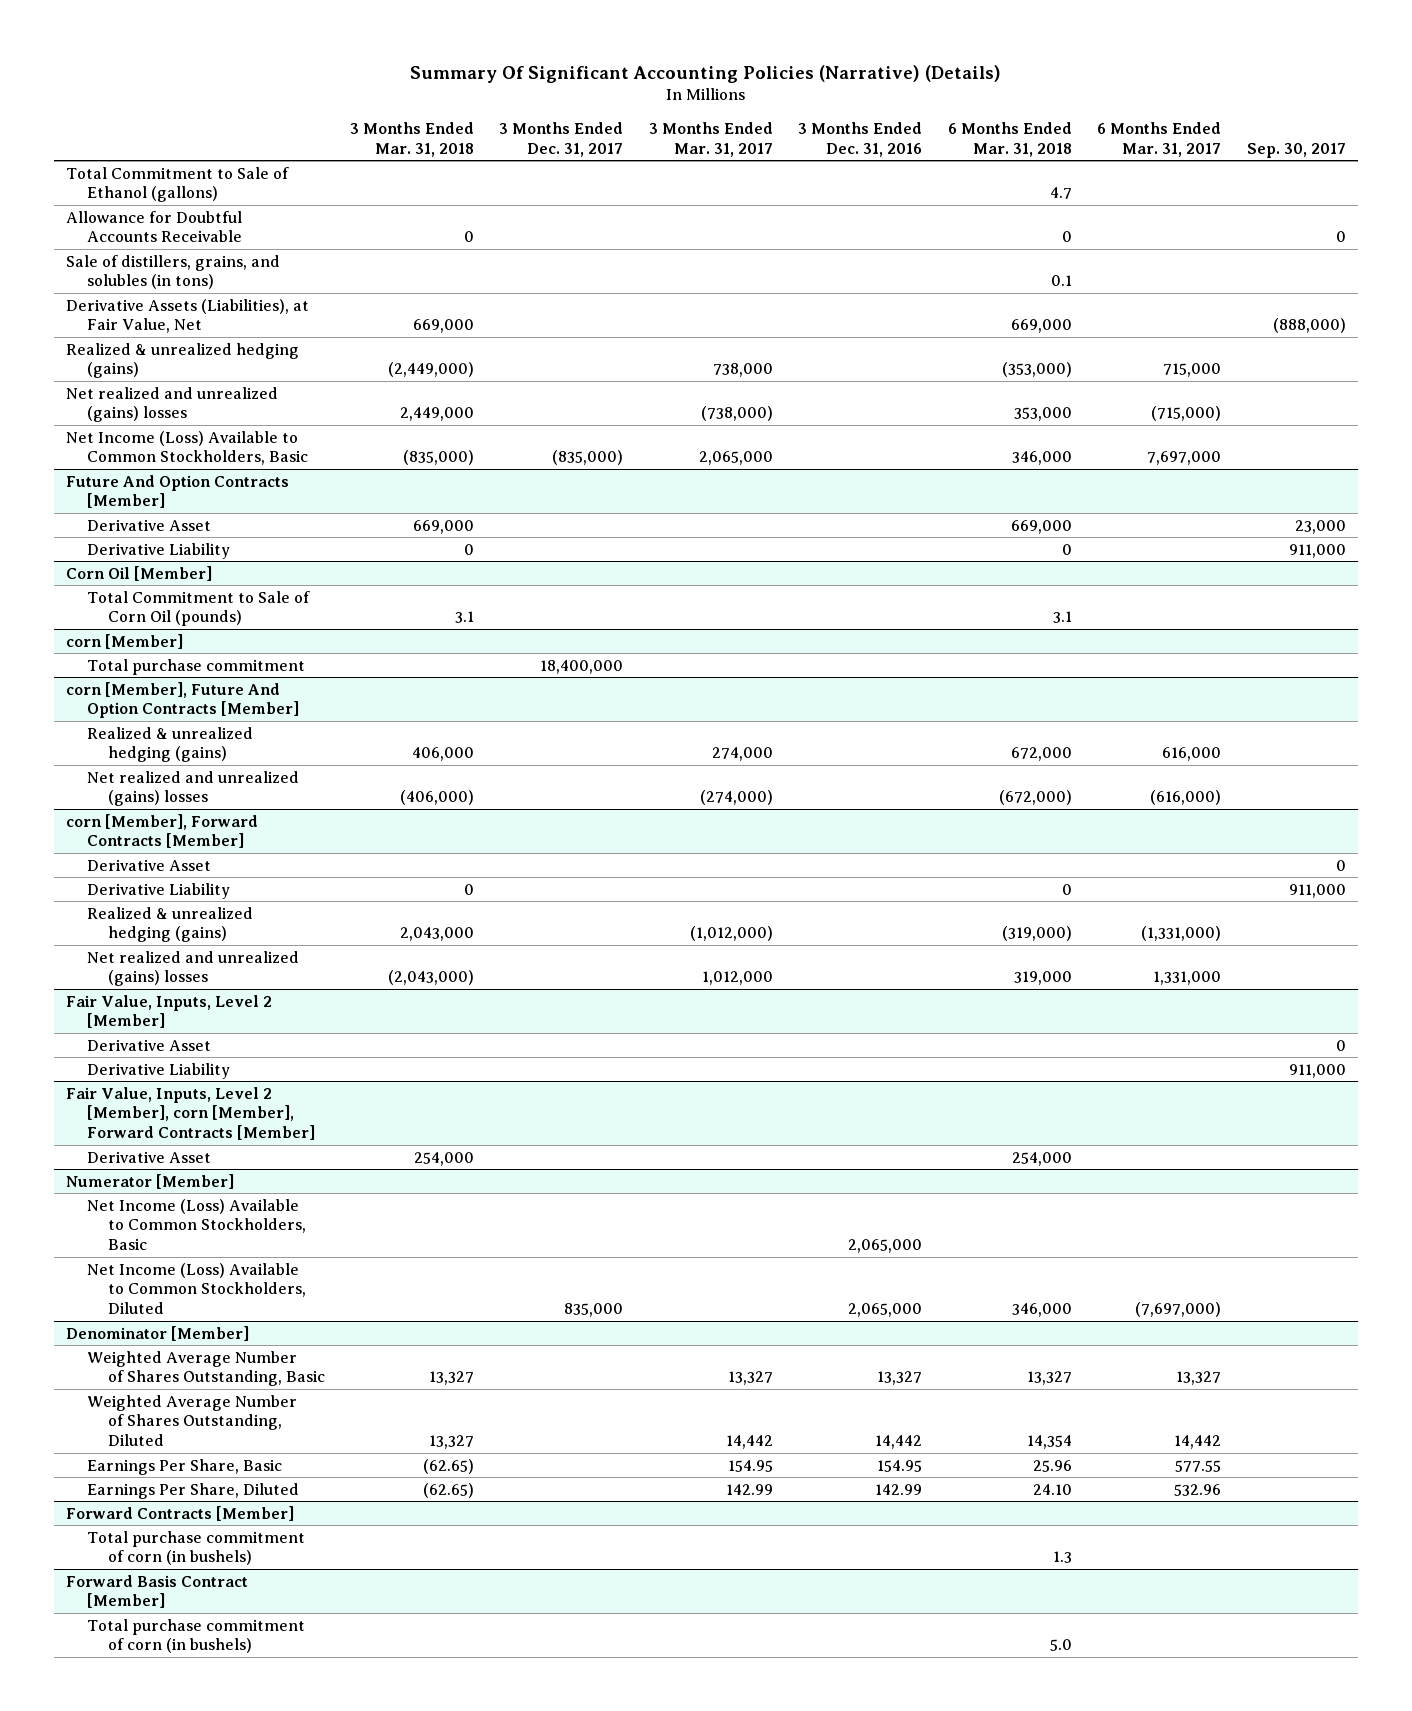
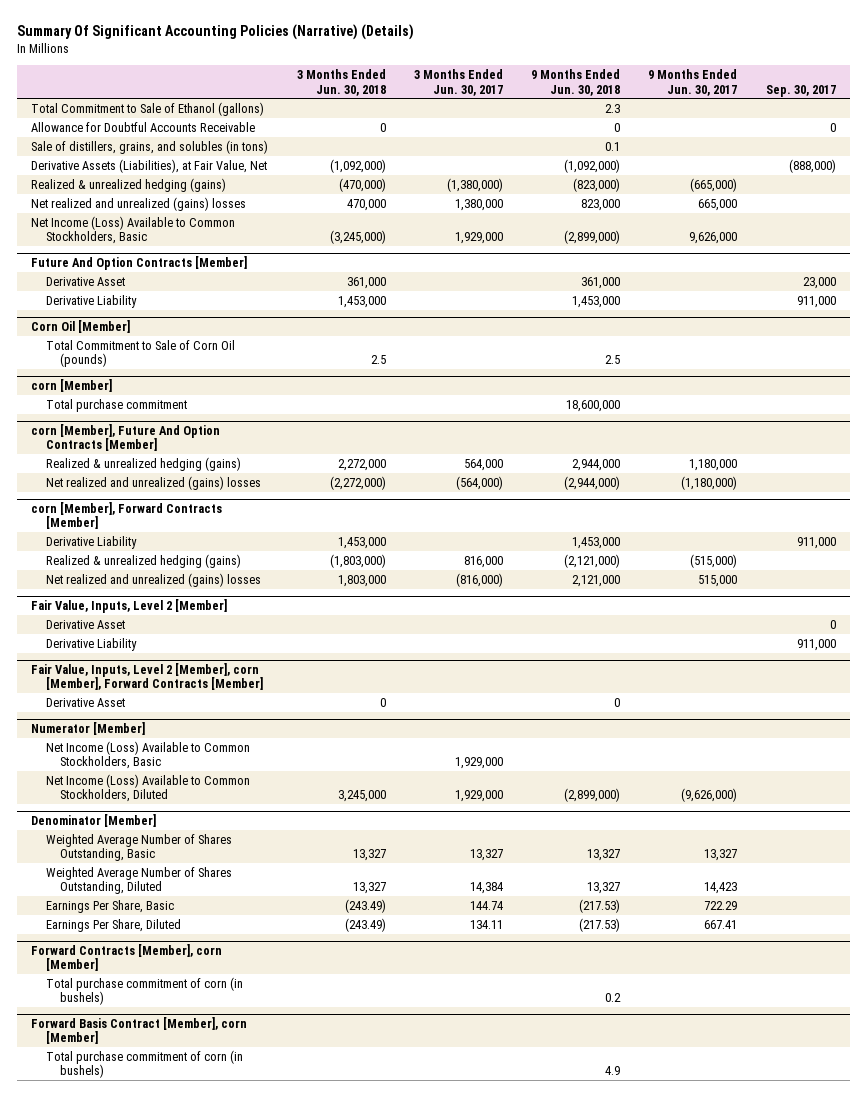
- | 3 Months Ended Mar. 31, 2018 | 3 Months Ended Dec. 31, 2017 | 3 Months Ended Mar. 31, 2017 | 3 Months Ended Dec. 31, 2016 | 6 Months Ended Mar. 31, 2018 | 6 Months Ended Mar. 31, 2017 | Sep. 30, 2017
+ | 3 Months Ended Jun. 30, 2018 | 3 Months Ended Jun. 30, 2017 | 9 Months Ended Jun. 30, 2018 | 9 Months Ended Jun. 30, 2017 | Sep. 30, 2017
@ corn [Member], Forward Contracts [Member]
- Derivative Asset | | | | | | | 0
- Forward Contracts [Member]
+ Forward Contracts [Member], corn [Member]
- Forward Basis Contract [Member]
+ Forward Basis Contract [Member], corn [Member]

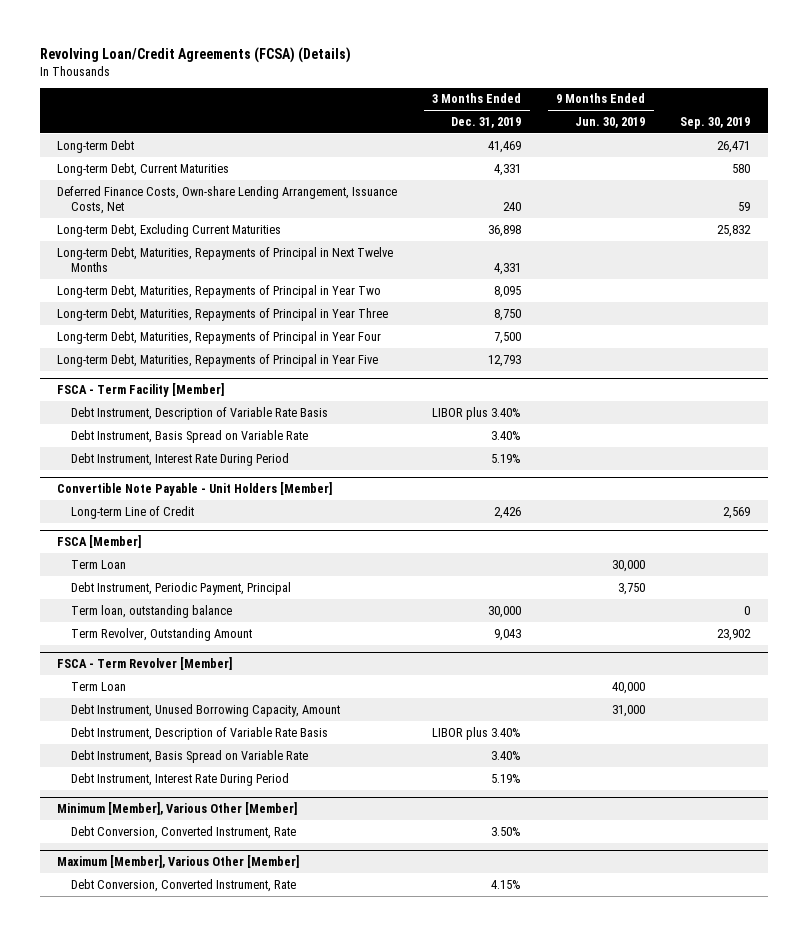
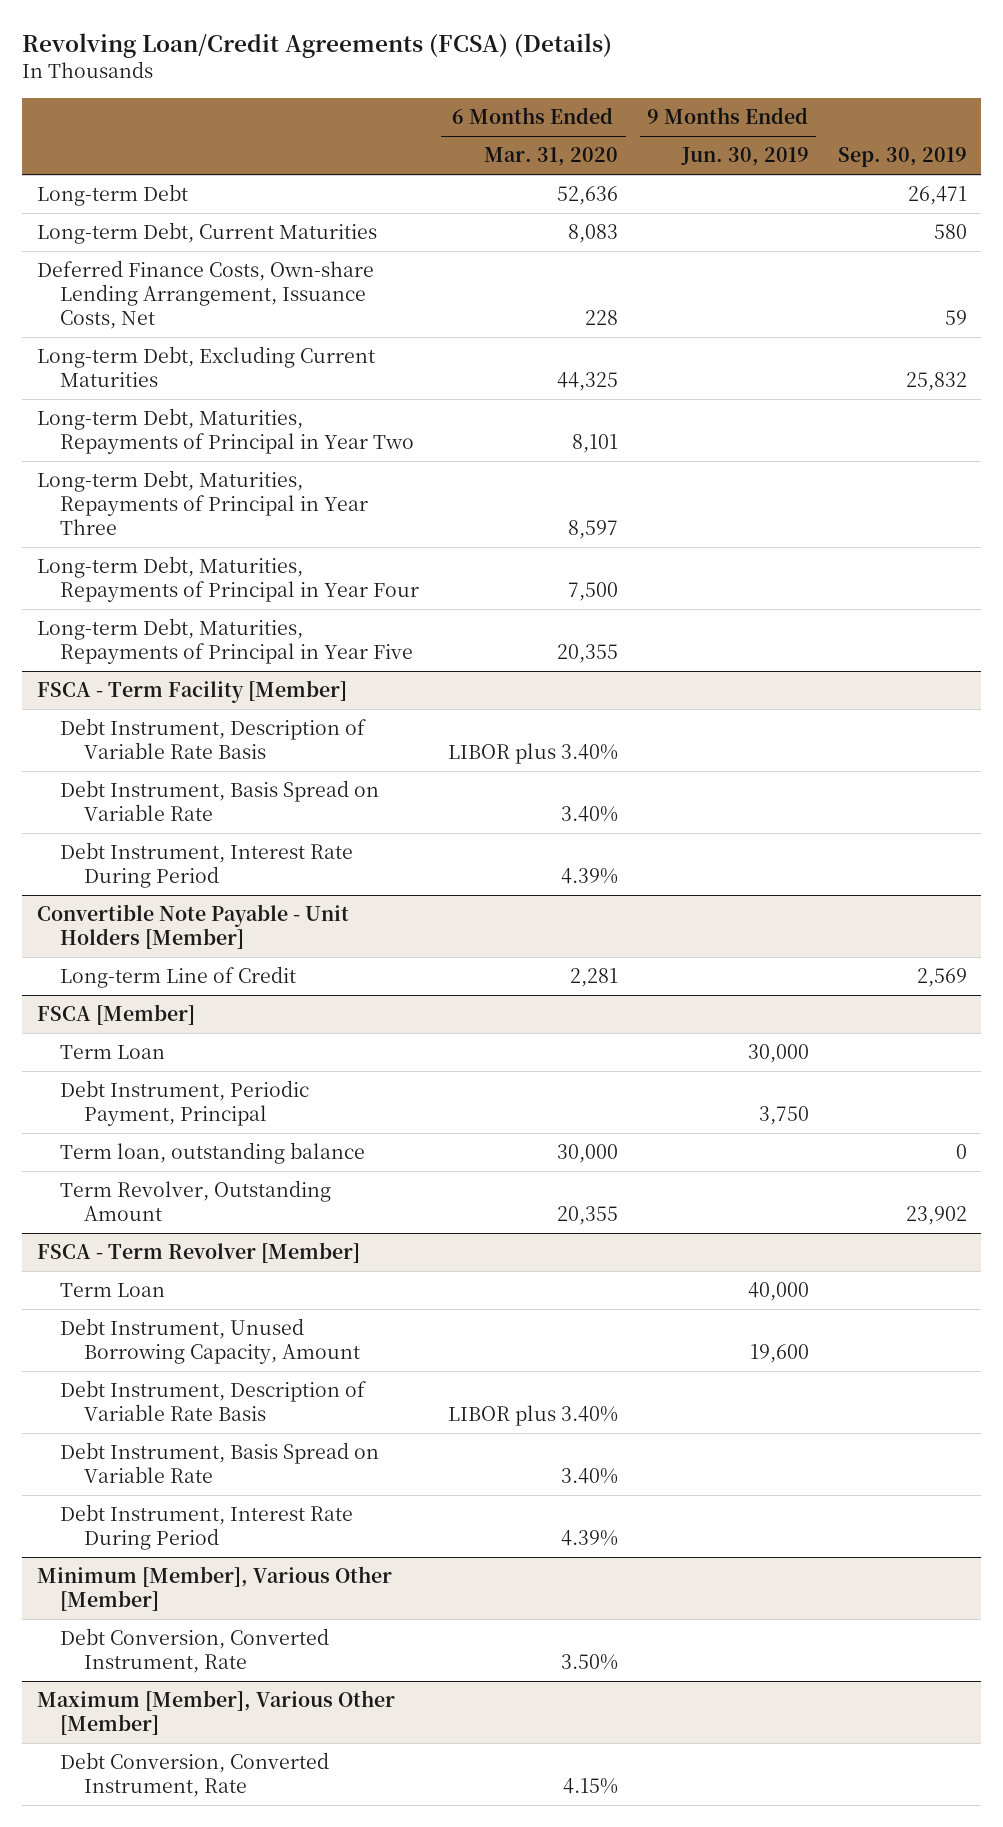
- | 3 Months Ended Dec. 31, 2019 | 9 Months Ended Jun. 30, 2019 | Sep. 30, 2019
+ | 6 Months Ended Mar. 31, 2020 | 9 Months Ended Jun. 30, 2019 | Sep. 30, 2019
- Long-term Debt, Maturities, Repayments of Principal in Next Twelve Months | 4,331 | |
@ FSCA - Term Revolver [Member]
- Debt Instrument, Unused Borrowing Capacity, Amount | | 31,000 |
+ Debt Instrument, Unused Borrowing Capacity, Amount | | 19,600 |

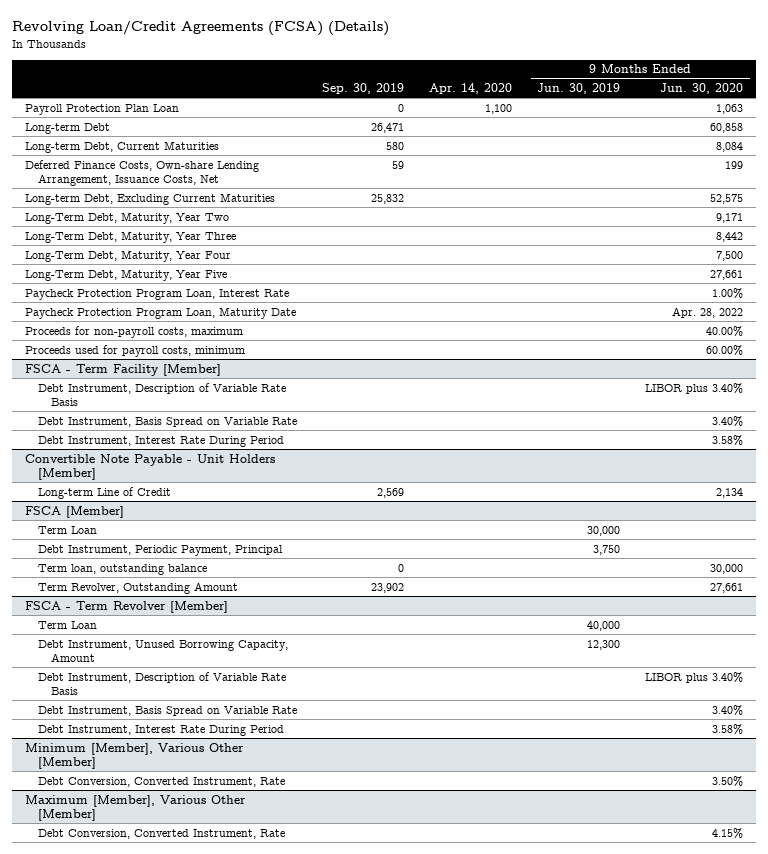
- | 6 Months Ended Mar. 31, 2020 | 9 Months Ended Jun. 30, 2019 | Sep. 30, 2019
+ | Sep. 30, 2019 | Apr. 14, 2020 | 9 Months Ended Jun. 30, 2019 | 9 Months Ended Jun. 30, 2020
+ Payroll Protection Plan Loan | 0 | 1,100 | | 1,063
- Long-term Debt, Maturities, Repayments of Principal in Year Two | 8,101 | |
- Long-term Debt, Maturities, Repayments of Principal in Year Three | 8,597 | |
- Long-term Debt, Maturities, Repayments of Principal in Year Four | 7,500 | |
- Long-term Debt, Maturities, Repayments of Principal in Year Five | 20,355 | |
+ Long-Term Debt, Maturity, Year Two | | | | 9,171
+ Long-Term Debt, Maturity, Year Three | | | | 8,442
+ Long-Term Debt, Maturity, Year Four | | | | 7,500
+ Long-Term Debt, Maturity, Year Five | | | | 27,661
+ Paycheck Protection Program Loan, Interest Rate | | | | 1.00%
+ Paycheck Protection Program Loan, Maturity Date | | | | Apr. 28, 2022
+ Proceeds for non-payroll costs, maximum | | | | 40.00%
+ Proceeds used for payroll costs, minimum | | | | 60.00%
@ FSCA - Term Revolver [Member]
- Debt Instrument, Unused Borrowing Capacity, Amount | | 19,600 |
+ Debt Instrument, Unused Borrowing Capacity, Amount | | | 12,300 |

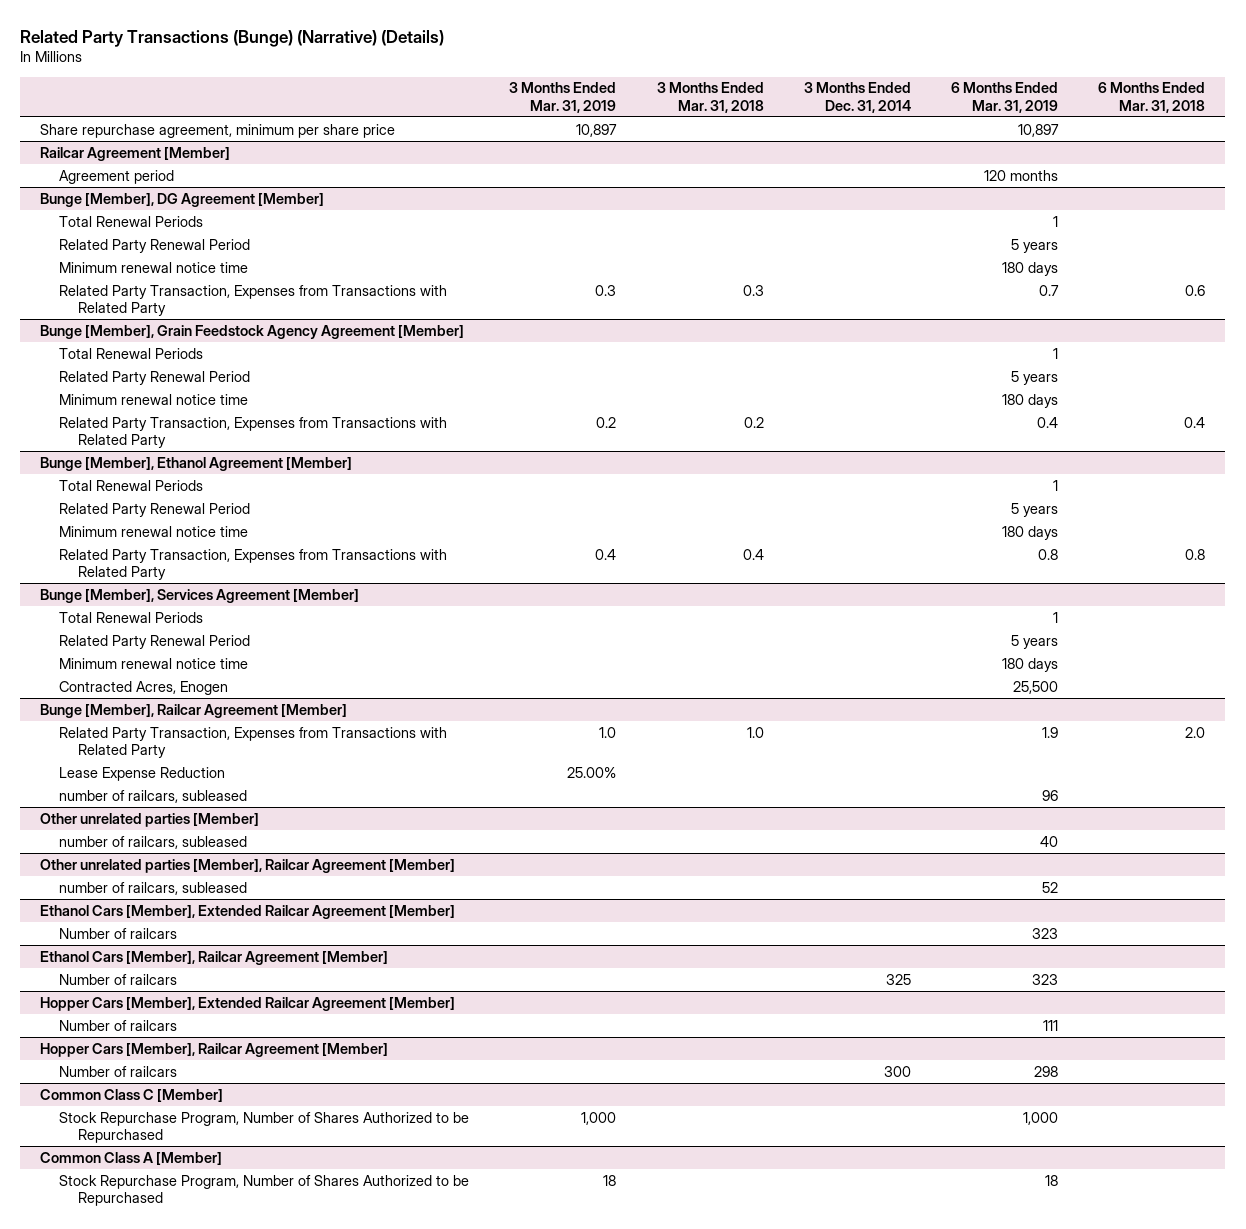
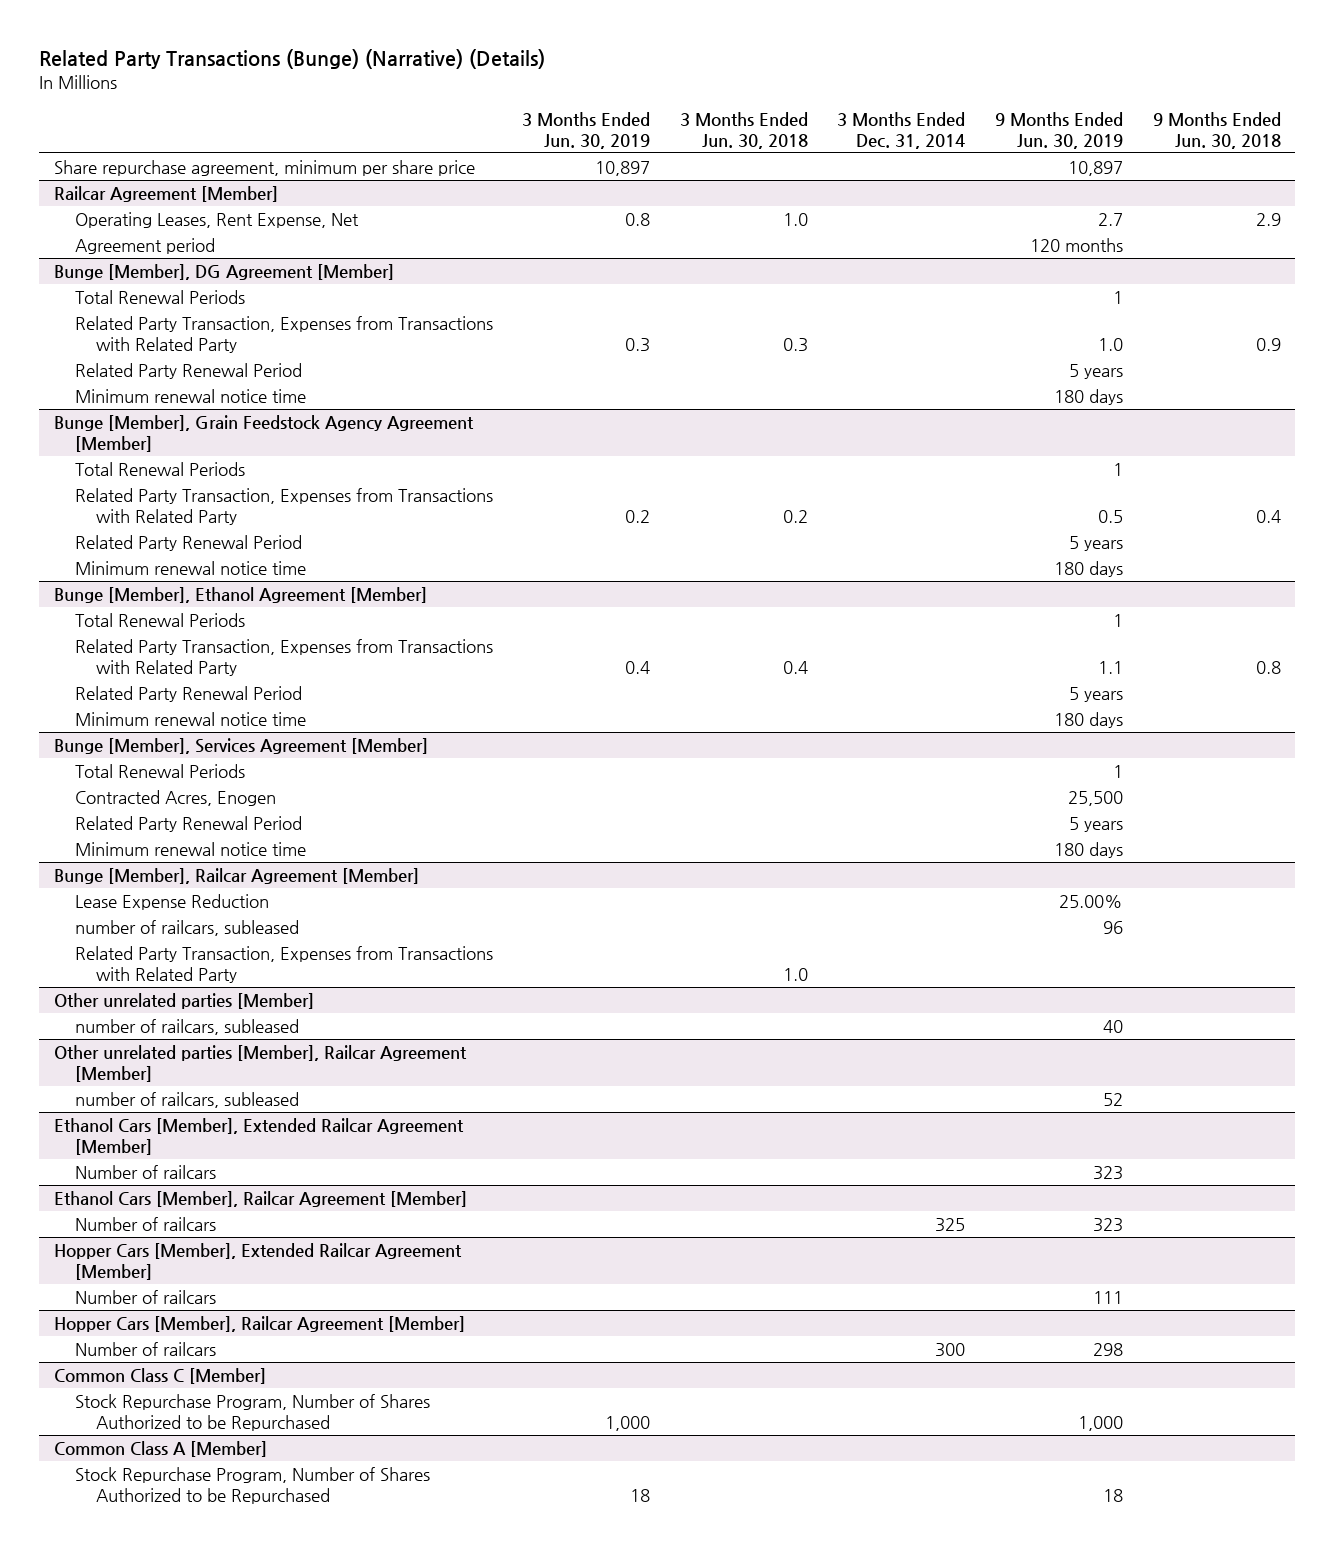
- | 3 Months Ended Mar. 31, 2019 | 3 Months Ended Mar. 31, 2018 | 3 Months Ended Dec. 31, 2014 | 6 Months Ended Mar. 31, 2019 | 6 Months Ended Mar. 31, 2018
+ | 3 Months Ended Jun. 30, 2019 | 3 Months Ended Jun. 30, 2018 | 3 Months Ended Dec. 31, 2014 | 9 Months Ended Jun. 30, 2019 | 9 Months Ended Jun. 30, 2018
@ Railcar Agreement [Member]
+ Operating Leases, Rent Expense, Net | 0.8 | 1.0 | | 2.7 | 2.9
@ Bunge [Member], DG Agreement [Member]
moved up: Related Party Transaction, Expenses from Transactions with Related Party | 0.3 | 0.3 | | 1.0 | 0.9
@ Bunge [Member], Grain Feedstock Agency Agreement [Member]
moved up: Related Party Transaction, Expenses from Transactions with Related Party | 0.2 | 0.2 | | 0.5 | 0.4
@ Bunge [Member], Ethanol Agreement [Member]
moved up: Related Party Transaction, Expenses from Transactions with Related Party | 0.4 | 0.4 | | 1.1 | 0.8
@ Bunge [Member], Services Agreement [Member]
moved up: Contracted Acres, Enogen | | | | 25,500 |
@ Bunge [Member], Railcar Agreement [Member]
moved down: Related Party Transaction, Expenses from Transactions with Related Party | | 1.0 | | |

